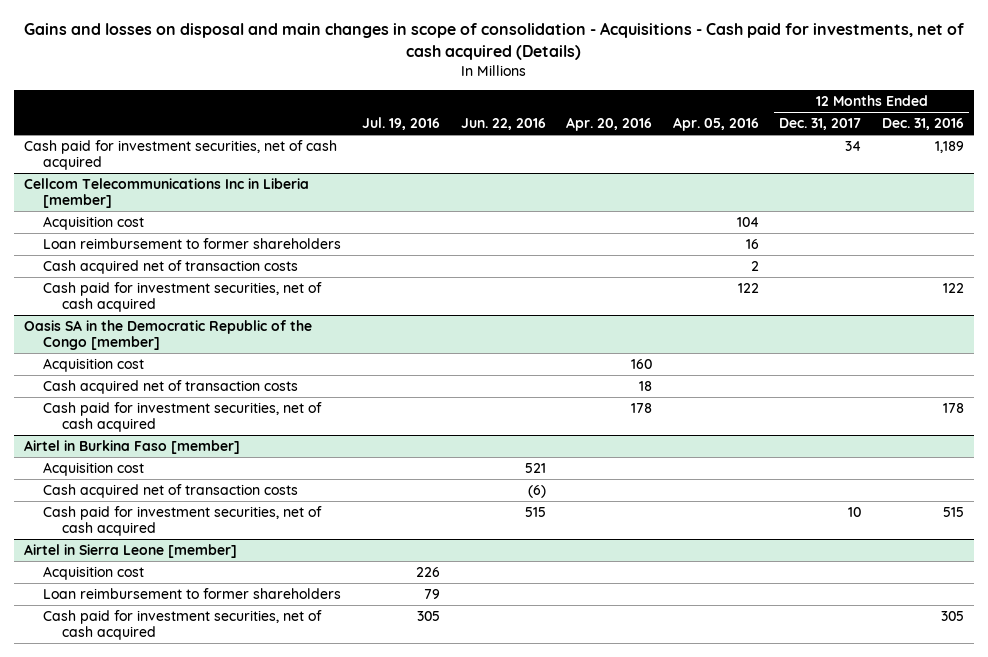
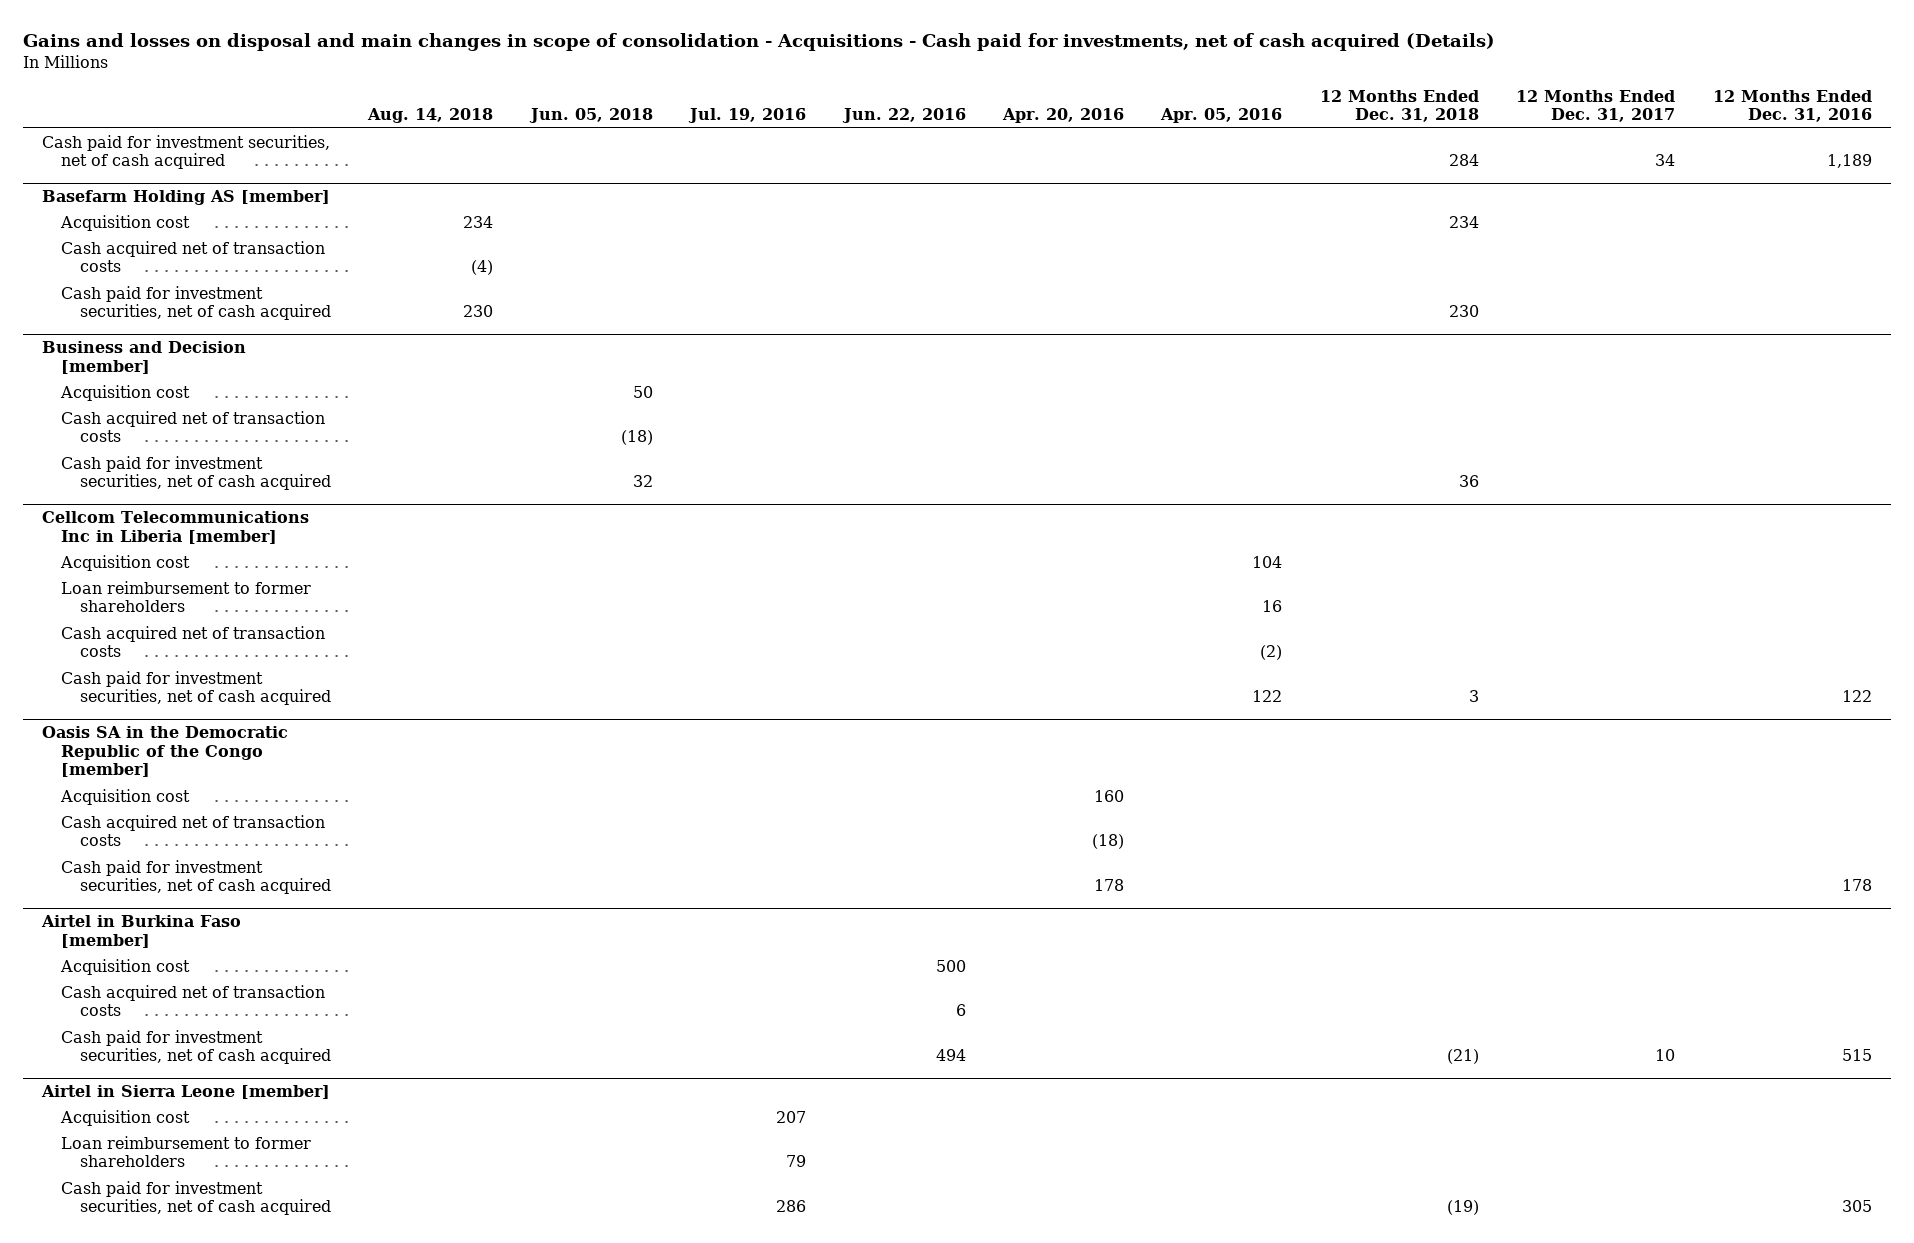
- | Jul. 19, 2016 | Jun. 22, 2016 | Apr. 20, 2016 | Apr. 05, 2016 | 12 Months Ended Dec. 31, 2017 | 12 Months Ended Dec. 31, 2016
+ | Aug. 14, 2018 | Jun. 05, 2018 | Jul. 19, 2016 | Jun. 22, 2016 | Apr. 20, 2016 | Apr. 05, 2016 | 12 Months Ended Dec. 31, 2018 | 12 Months Ended Dec. 31, 2017 | 12 Months Ended Dec. 31, 2016
+ Basefarm Holding AS [member]
+ Acquisition cost | 234 | | | | | | 234 | |
+ Cash acquired net of transaction costs | (4) | | | | | | | |
+ Cash paid for investment securities, net of cash acquired | 230 | | | | | | 230 | |
+ Business and Decision [member]
+ Acquisition cost | | 50 | | | | | | |
+ Cash acquired net of transaction costs | | (18) | | | | | | |
+ Cash paid for investment securities, net of cash acquired | | 32 | | | | | 36 | |
@ Cellcom Telecommunications Inc in Liberia [member]
- Cash acquired net of transaction costs | | | | 2 | |
+ Cash acquired net of transaction costs | | | | | | (2) | | |
@ Oasis SA in the Democratic Republic of the Congo [member]
- Cash acquired net of transaction costs | | | 18 | | |
+ Cash acquired net of transaction costs | | | | | (18) | | | |
@ Airtel in Burkina Faso [member]
- Acquisition cost | | 521 | | | |
- Cash acquired net of transaction costs | | (6) | | | |
- Cash paid for investment securities, net of cash acquired | | 515 | | | 10 | 515
+ Acquisition cost | | | | 500 | | | | |
+ Cash acquired net of transaction costs | | | | 6 | | | | |
+ Cash paid for investment securities, net of cash acquired | | | | 494 | | | (21) | 10 | 515
@ Airtel in Sierra Leone [member]
- Acquisition cost | 226 | | | | |
+ Acquisition cost | | | 207 | | | | | |
- Cash paid for investment securities, net of cash acquired | 305 | | | | | 305
+ Cash paid for investment securities, net of cash acquired | | | 286 | | | | (19) | | 305

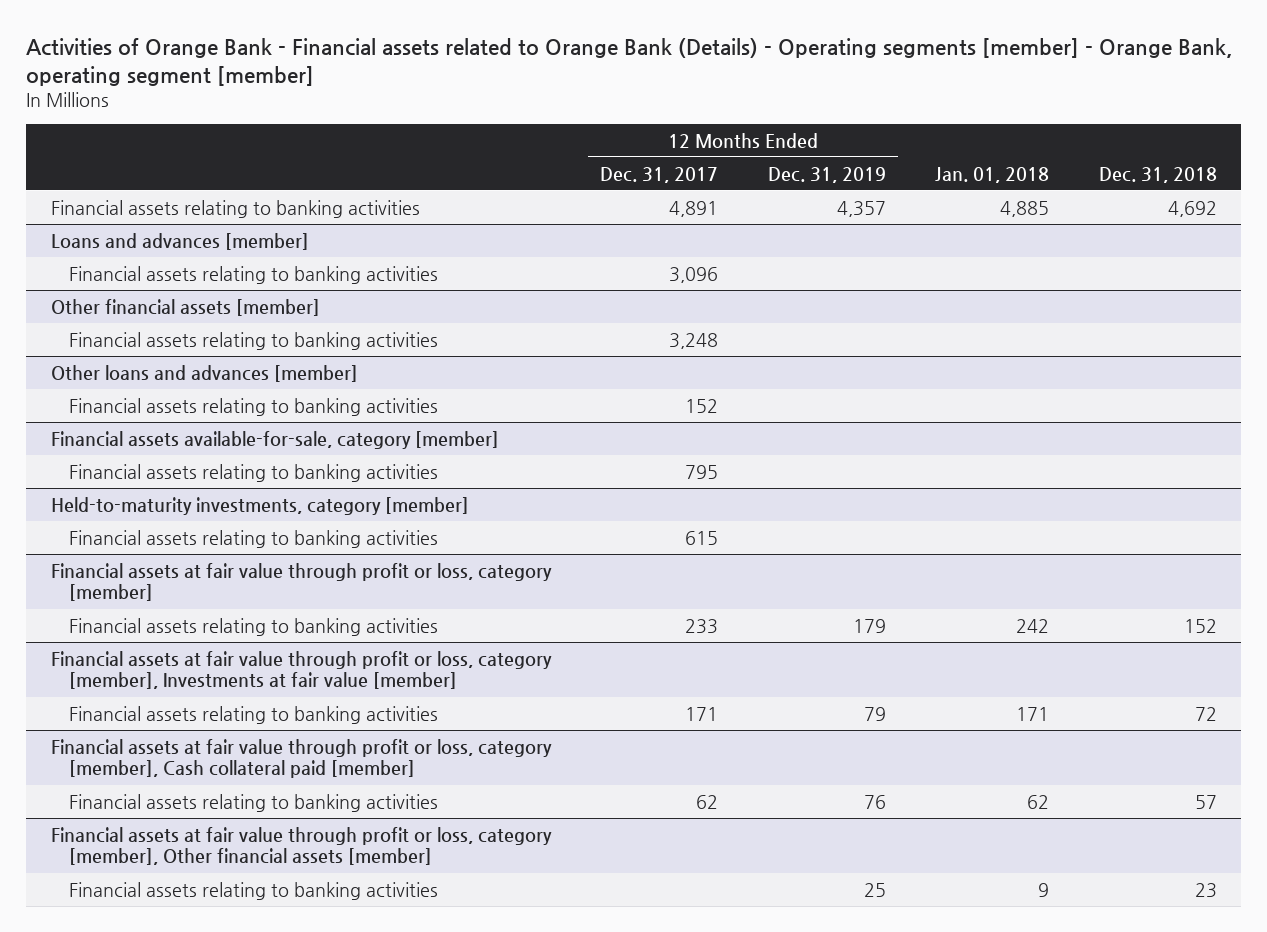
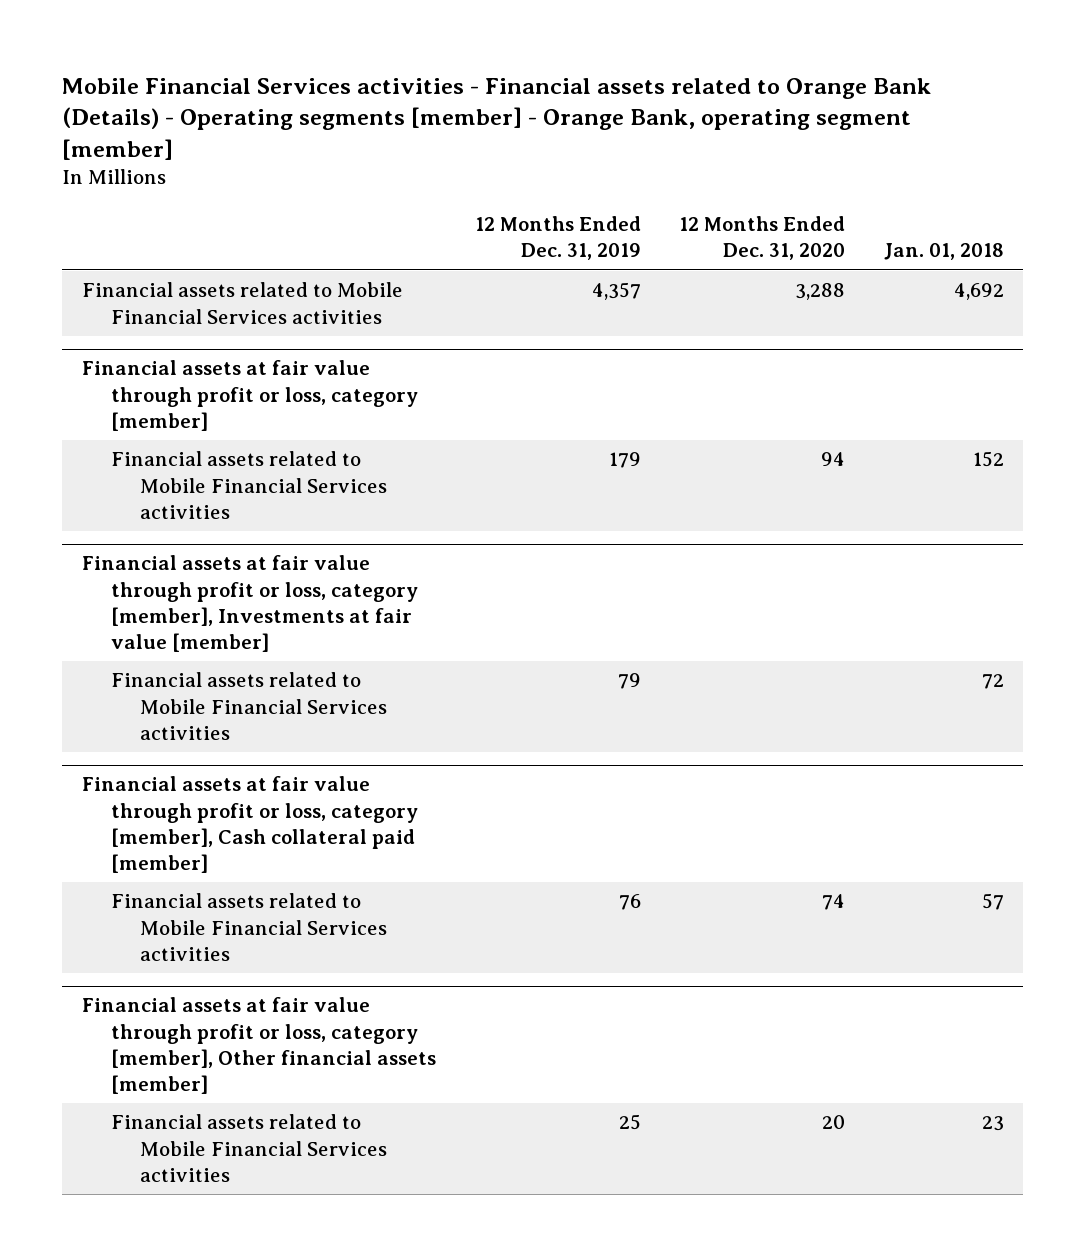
- Activities of Orange Bank - Financial assets related to Orange Bank (Details) - Operating segments [member] - Orange Bank, operating segment [member]
+ Mobile Financial Services activities - Financial assets related to Orange Bank (Details) - Operating segments [member] - Orange Bank, operating segment [member]
- | 12 Months Ended Dec. 31, 2017 | 12 Months Ended Dec. 31, 2019 | Jan. 01, 2018 | Dec. 31, 2018
+ | 12 Months Ended Dec. 31, 2019 | 12 Months Ended Dec. 31, 2020 | Jan. 01, 2018
- Financial assets relating to banking activities | 4,891 | 4,357 | 4,885 | 4,692
- Loans and advances [member]
- Financial assets relating to banking activities | 3,096 | | |
- Other financial assets [member]
- Financial assets relating to banking activities | 3,248 | | |
- Other loans and advances [member]
- Financial assets relating to banking activities | 152 | | |
- Financial assets available-for-sale, category [member]
- Financial assets relating to banking activities | 795 | | |
- Held-to-maturity investments, category [member]
- Financial assets relating to banking activities | 615 | | |
+ Financial assets related to Mobile Financial Services activities | 4,357 | 3,288 | 4,692
@ Financial assets at fair value through profit or loss, category [member]
- Financial assets relating to banking activities | 233 | 179 | 242 | 152
+ Financial assets related to Mobile Financial Services activities | 179 | 94 | 152
@ Financial assets at fair value through profit or loss, category [member], Investments at fair value [member]
- Financial assets relating to banking activities | 171 | 79 | 171 | 72
+ Financial assets related to Mobile Financial Services activities | 79 | | 72
@ Financial assets at fair value through profit or loss, category [member], Cash collateral paid [member]
- Financial assets relating to banking activities | 62 | 76 | 62 | 57
+ Financial assets related to Mobile Financial Services activities | 76 | 74 | 57
@ Financial assets at fair value through profit or loss, category [member], Other financial assets [member]
- Financial assets relating to banking activities | | 25 | 9 | 23
+ Financial assets related to Mobile Financial Services activities | 25 | 20 | 23

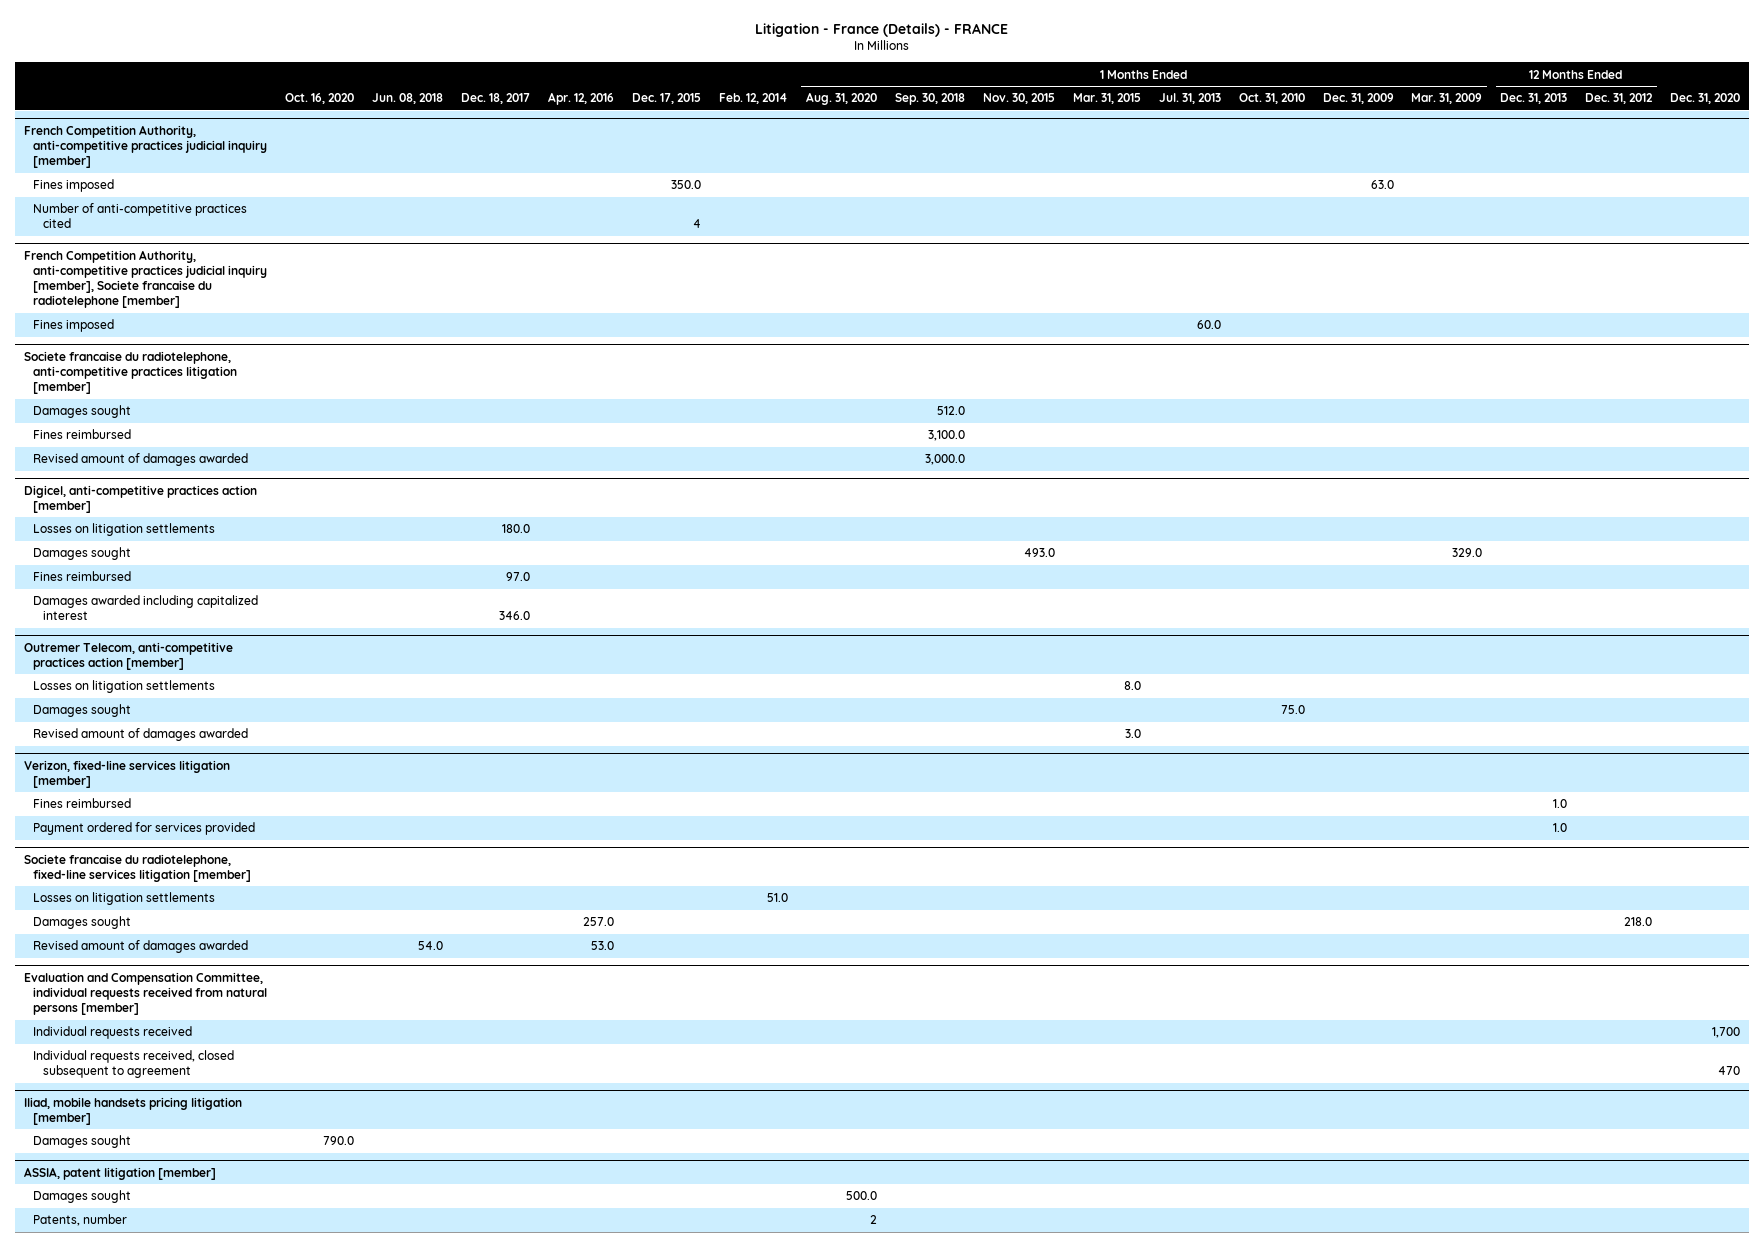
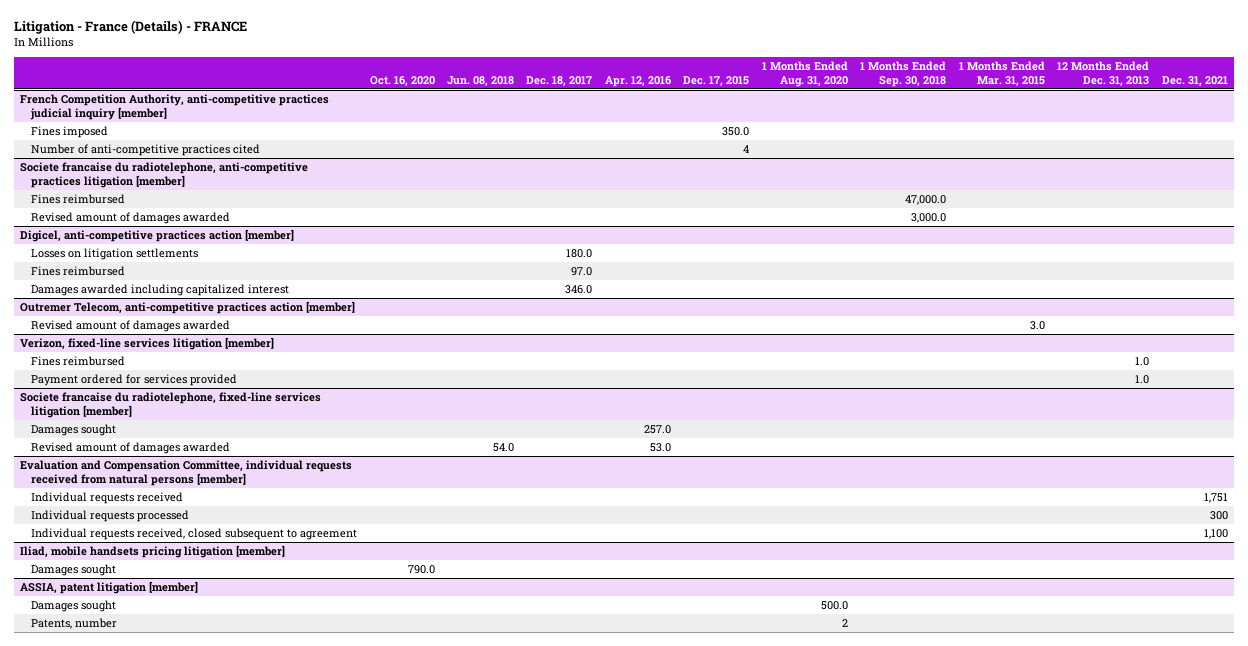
- | Oct. 16, 2020 | Jun. 08, 2018 | Dec. 18, 2017 | Apr. 12, 2016 | Dec. 17, 2015 | Feb. 12, 2014 | 1 Months Ended Aug. 31, 2020 | 1 Months Ended Sep. 30, 2018 | 1 Months Ended Nov. 30, 2015 | 1 Months Ended Mar. 31, 2015 | 1 Months Ended Jul. 31, 2013 | 1 Months Ended Oct. 31, 2010 | 1 Months Ended Dec. 31, 2009 | 1 Months Ended Mar. 31, 2009 | 12 Months Ended Dec. 31, 2013 | 12 Months Ended Dec. 31, 2012 | Dec. 31, 2020
+ | Oct. 16, 2020 | Jun. 08, 2018 | Dec. 18, 2017 | Apr. 12, 2016 | Dec. 17, 2015 | 1 Months Ended Aug. 31, 2020 | 1 Months Ended Sep. 30, 2018 | 1 Months Ended Mar. 31, 2015 | 12 Months Ended Dec. 31, 2013 | Dec. 31, 2021
- French Competition Authority, anti-competitive practices judicial inquiry [member], Societe francaise du radiotelephone [member]
- Fines imposed | | | | | | | | | | | 60.0 | | | | | |
@ Societe francaise du radiotelephone, anti-competitive practices litigation [member]
- Damages sought | | | | | | | | 512.0 | | | | | | | | |
- Fines reimbursed | | | | | | | | 3,100.0 | | | | | | | | |
+ Fines reimbursed | | | | | | | 47,000.0 | | |
@ Digicel, anti-competitive practices action [member]
- Damages sought | | | | | | | | | 493.0 | | | | | 329.0 | | |
@ Outremer Telecom, anti-competitive practices action [member]
- Losses on litigation settlements | | | | | | | | | | 8.0 | | | | | | |
- Damages sought | | | | | | | | | | | | 75.0 | | | | |
@ Societe francaise du radiotelephone, fixed-line services litigation [member]
- Losses on litigation settlements | | | | | | 51.0 | | | | | | | | | | |
@ Evaluation and Compensation Committee, individual requests received from natural persons [member]
+ Individual requests processed | | | | | | | | | | 300

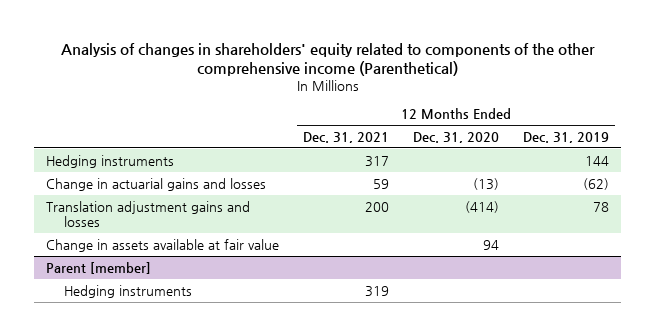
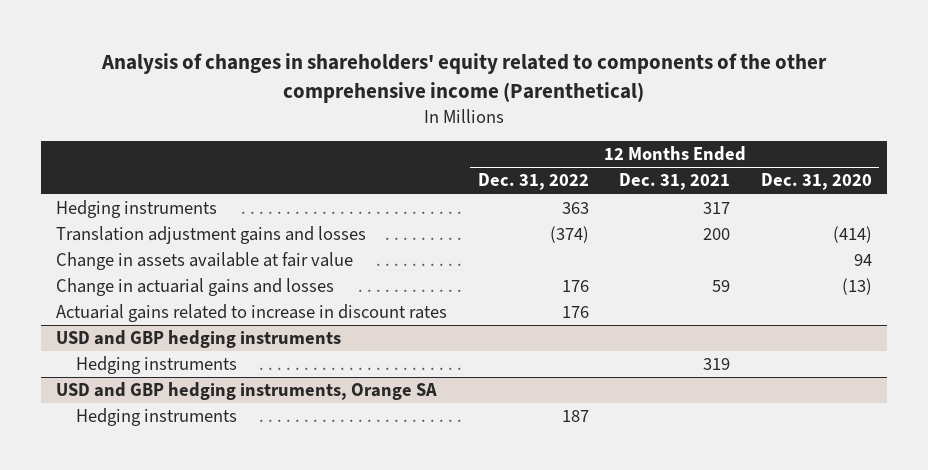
- | 12 Months Ended Dec. 31, 2021 | 12 Months Ended Dec. 31, 2020 | 12 Months Ended Dec. 31, 2019
+ | 12 Months Ended Dec. 31, 2022 | 12 Months Ended Dec. 31, 2021 | 12 Months Ended Dec. 31, 2020
- Parent [member]
moved down: Change in actuarial gains and losses | 176 | 59 | (13)
+ Actuarial gains related to increase in discount rates | 176 | |
+ USD and GBP hedging instruments
+ USD and GBP hedging instruments, Orange SA
+ Hedging instruments | 187 | |

